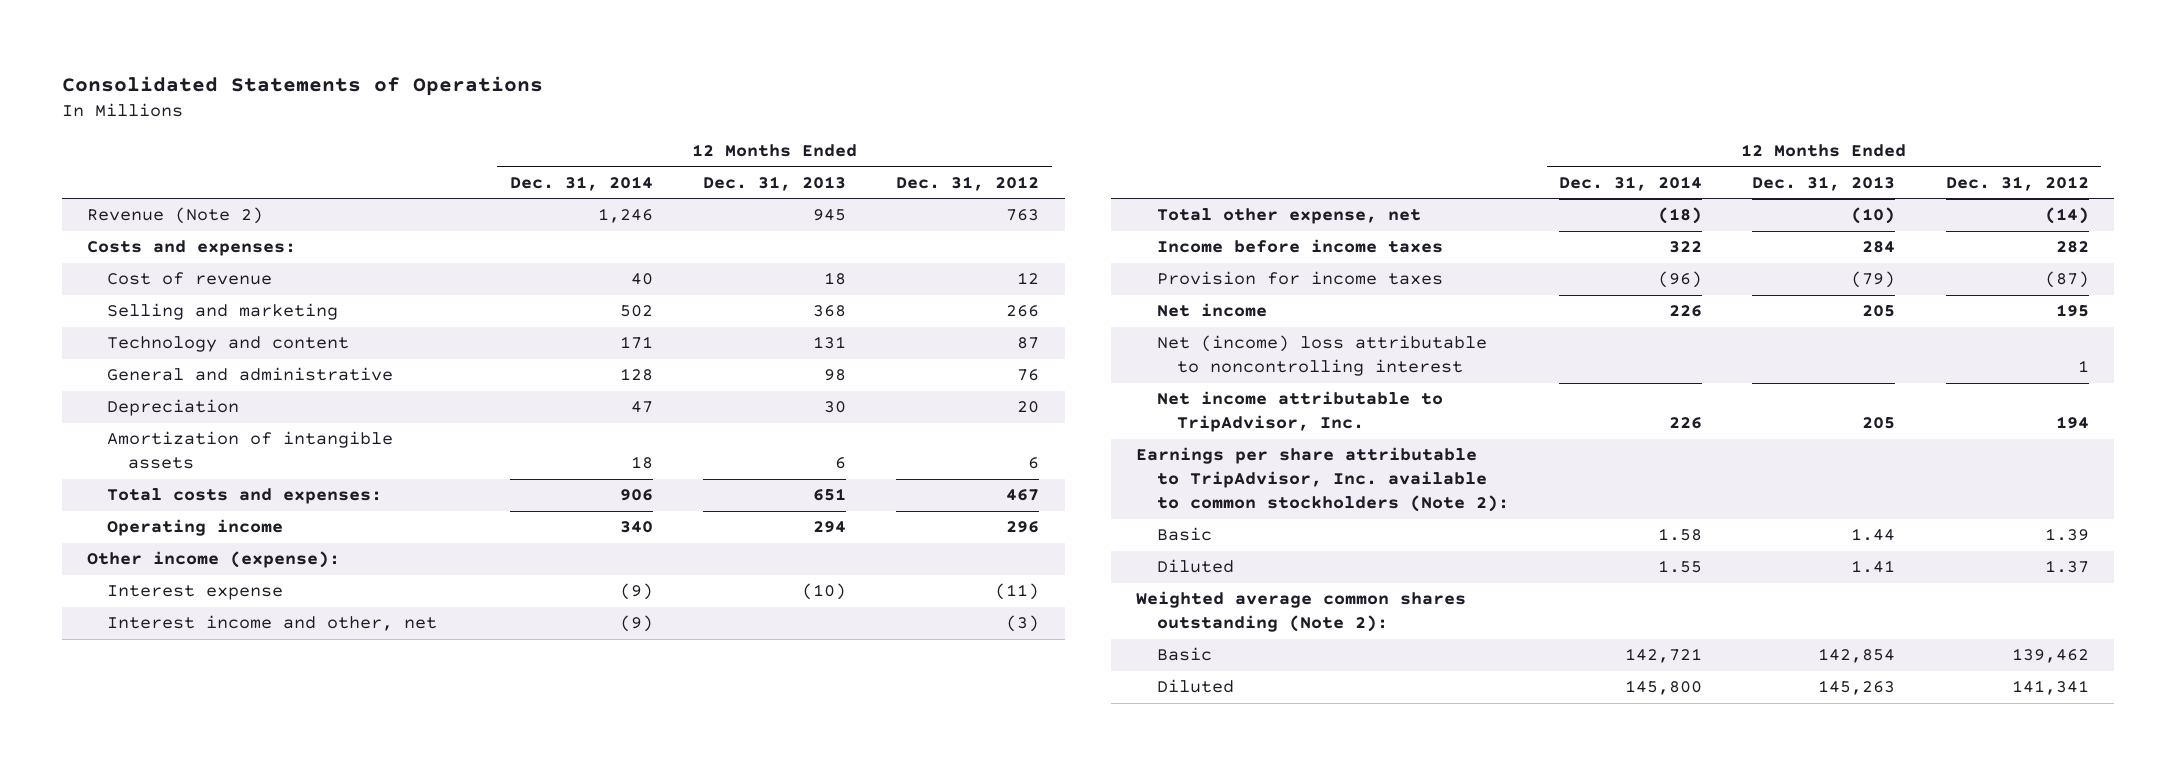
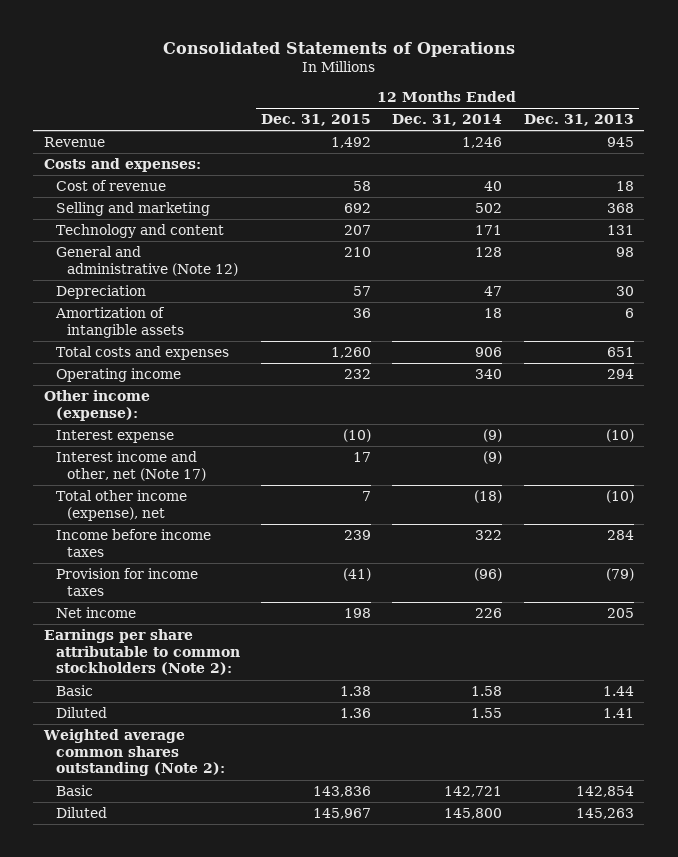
- | 12 Months Ended Dec. 31, 2014 | 12 Months Ended Dec. 31, 2013 | 12 Months Ended Dec. 31, 2012
+ | 12 Months Ended Dec. 31, 2015 | 12 Months Ended Dec. 31, 2014 | 12 Months Ended Dec. 31, 2013
- Revenue (Note 2) | 1,246 | 945 | 763
+ Revenue | 1,492 | 1,246 | 945
- General and administrative | 128 | 98 | 76
+ General and administrative (Note 12) | 210 | 128 | 98
- Total costs and expenses: | 906 | 651 | 467
+ Total costs and expenses | 1,260 | 906 | 651
- Interest income and other, net | (9) | | (3)
- Total other expense, net | (18) | (10) | (14)
+ Interest income and other, net (Note 17) | 17 | (9) |
+ Total other income (expense), net | 7 | (18) | (10)
- Net (income) loss attributable to noncontrolling interest | | | 1
- Net income attributable to TripAdvisor, Inc. | 226 | 205 | 194
- Earnings per share attributable to TripAdvisor, Inc. available to common stockholders (Note 2):
+ Earnings per share attributable to common stockholders (Note 2):

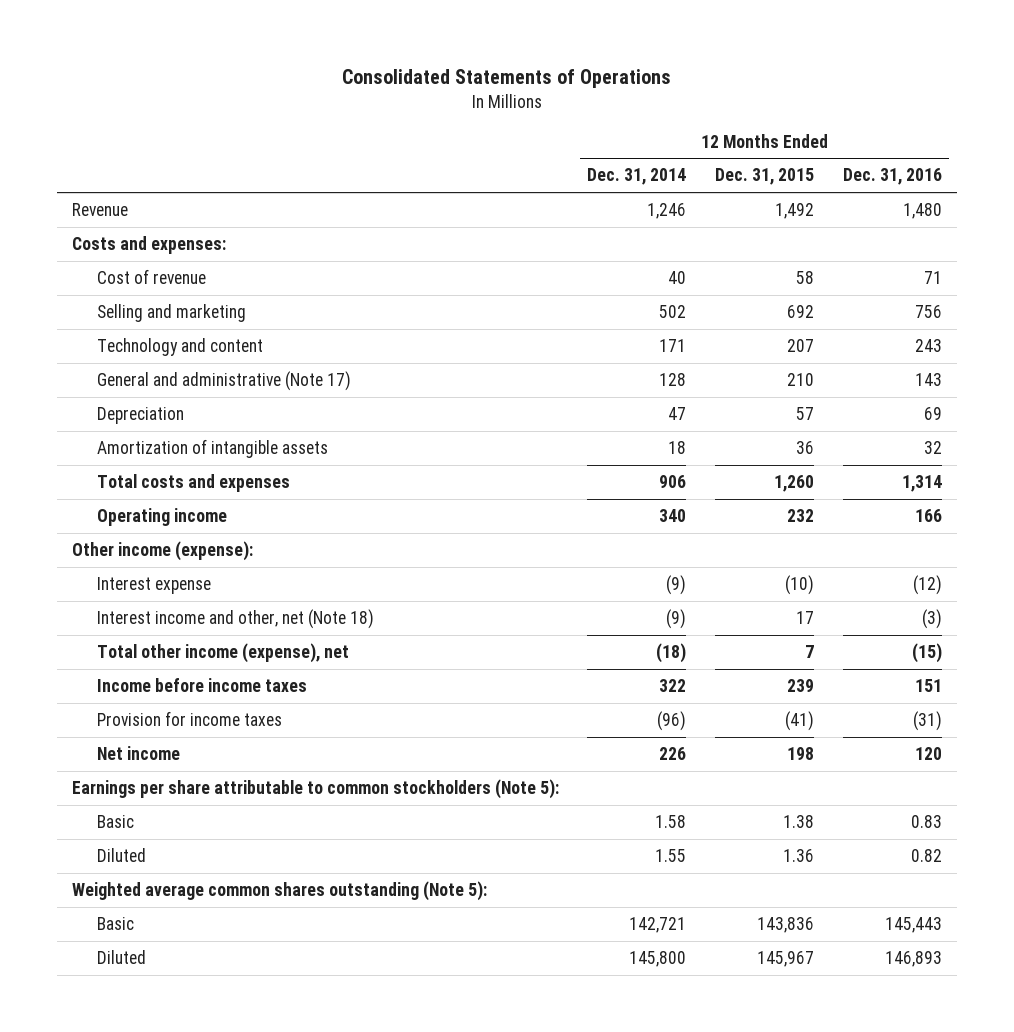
- | 12 Months Ended Dec. 31, 2015 | 12 Months Ended Dec. 31, 2014 | 12 Months Ended Dec. 31, 2013
+ | 12 Months Ended Dec. 31, 2014 | 12 Months Ended Dec. 31, 2015 | 12 Months Ended Dec. 31, 2016
- General and administrative (Note 12) | 210 | 128 | 98
+ General and administrative (Note 17) | 128 | 210 | 143
- Interest income and other, net (Note 17) | 17 | (9) |
+ Interest income and other, net (Note 18) | (9) | 17 | (3)
- Earnings per share attributable to common stockholders (Note 2):
+ Earnings per share attributable to common stockholders (Note 5):
- Weighted average common shares outstanding (Note 2):
+ Weighted average common shares outstanding (Note 5):

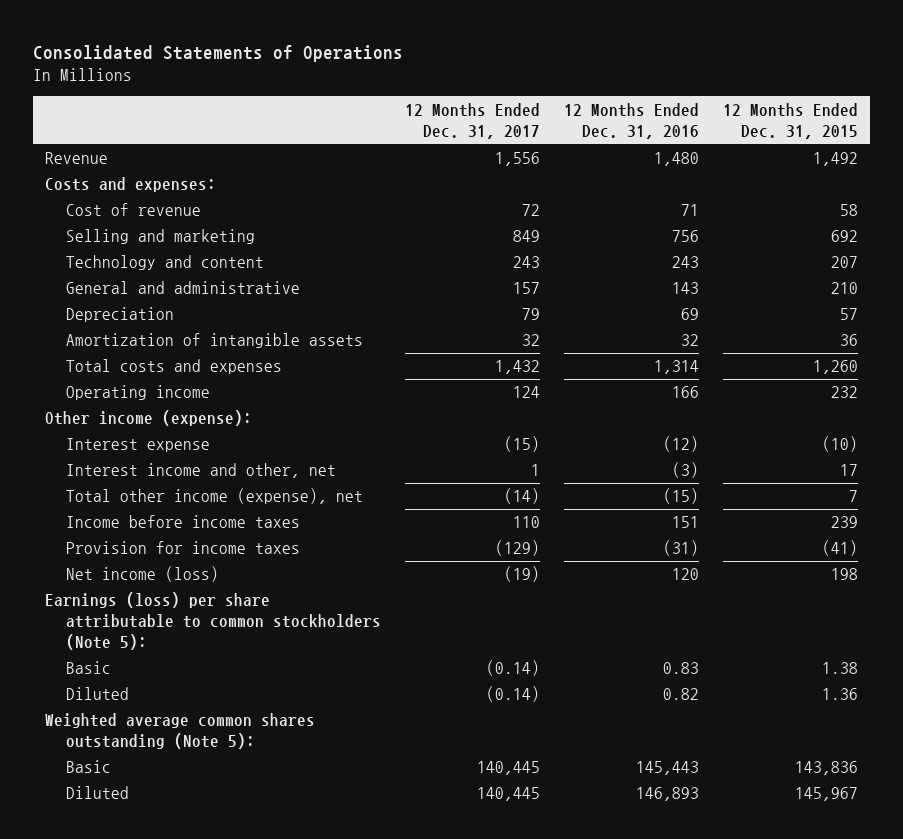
- | 12 Months Ended Dec. 31, 2014 | 12 Months Ended Dec. 31, 2015 | 12 Months Ended Dec. 31, 2016
+ | 12 Months Ended Dec. 31, 2017 | 12 Months Ended Dec. 31, 2016 | 12 Months Ended Dec. 31, 2015
- General and administrative (Note 17) | 128 | 210 | 143
+ General and administrative | 157 | 143 | 210
- Interest income and other, net (Note 18) | (9) | 17 | (3)
+ Interest income and other, net | 1 | (3) | 17
- Net income | 226 | 198 | 120
- Earnings per share attributable to common stockholders (Note 5):
+ Net income (loss) | (19) | 120 | 198
+ Earnings (loss) per share attributable to common stockholders (Note 5):

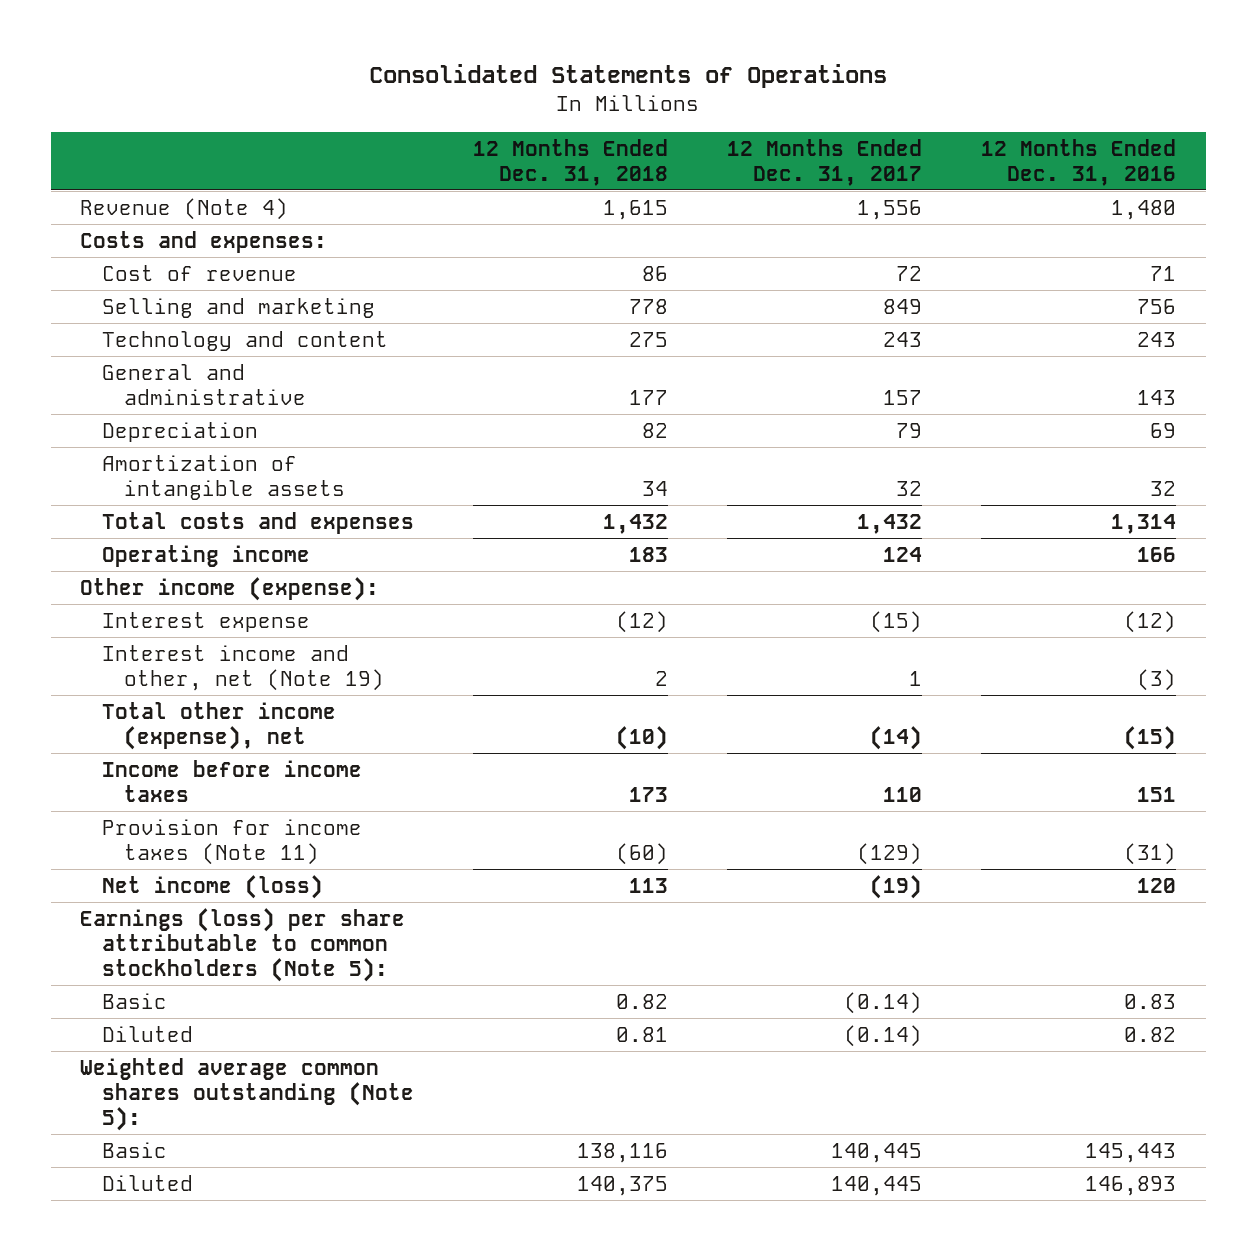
- | 12 Months Ended Dec. 31, 2017 | 12 Months Ended Dec. 31, 2016 | 12 Months Ended Dec. 31, 2015
+ | 12 Months Ended Dec. 31, 2018 | 12 Months Ended Dec. 31, 2017 | 12 Months Ended Dec. 31, 2016
- Revenue | 1,556 | 1,480 | 1,492
+ Revenue (Note 4) | 1,615 | 1,556 | 1,480
- Interest income and other, net | 1 | (3) | 17
+ Interest income and other, net (Note 19) | 2 | 1 | (3)
- Provision for income taxes | (129) | (31) | (41)
+ Provision for income taxes (Note 11) | (60) | (129) | (31)

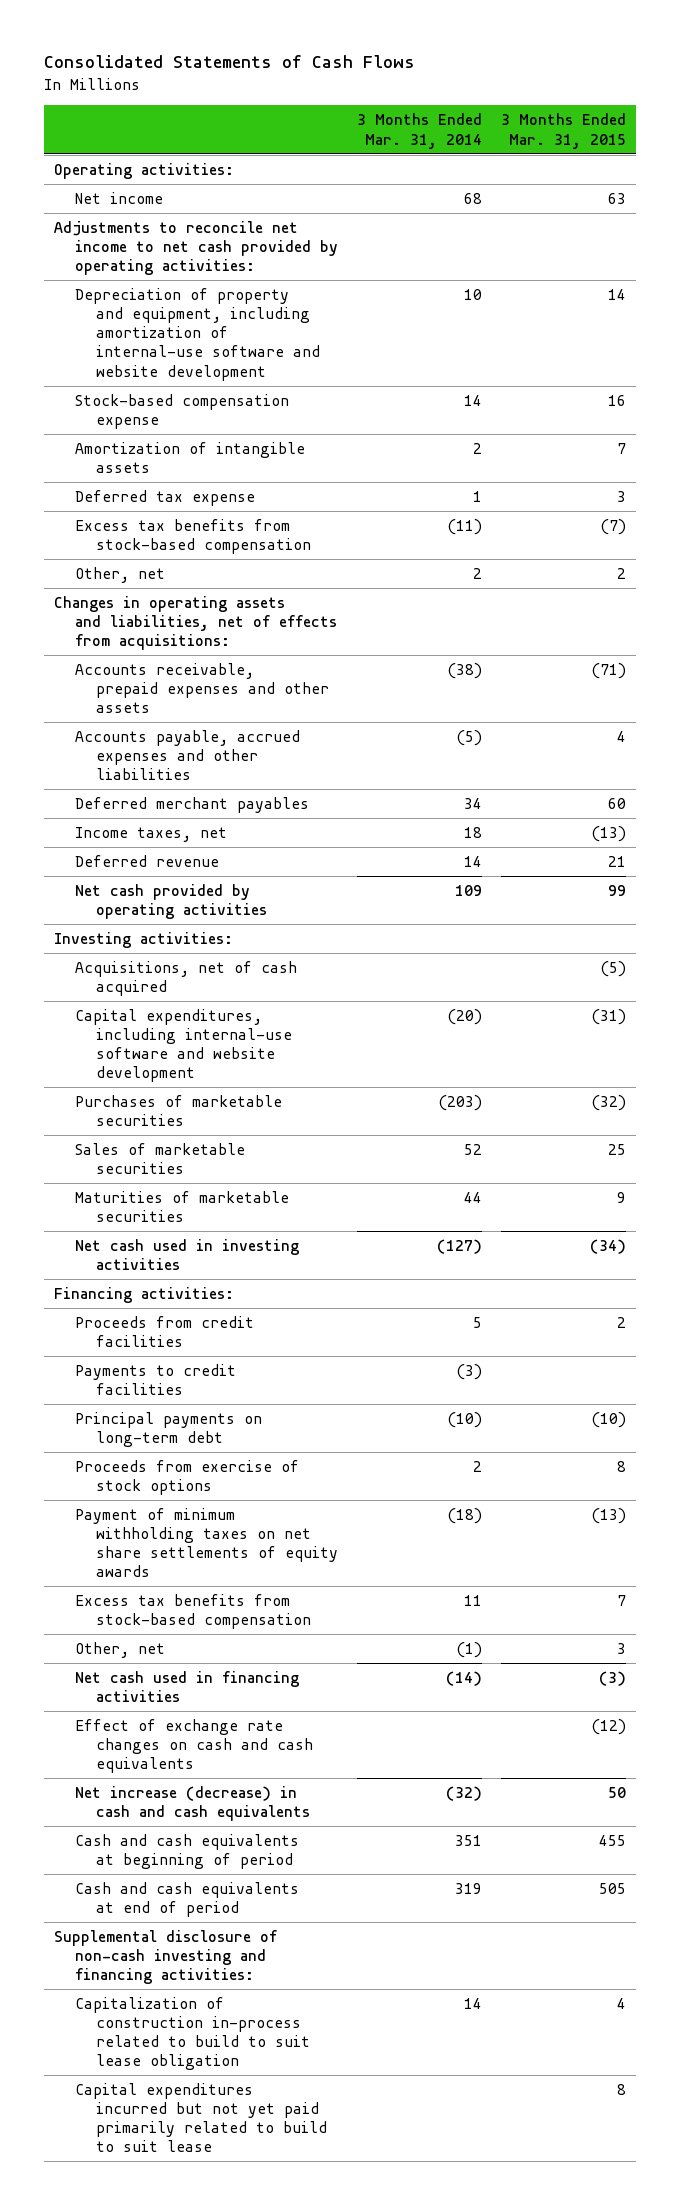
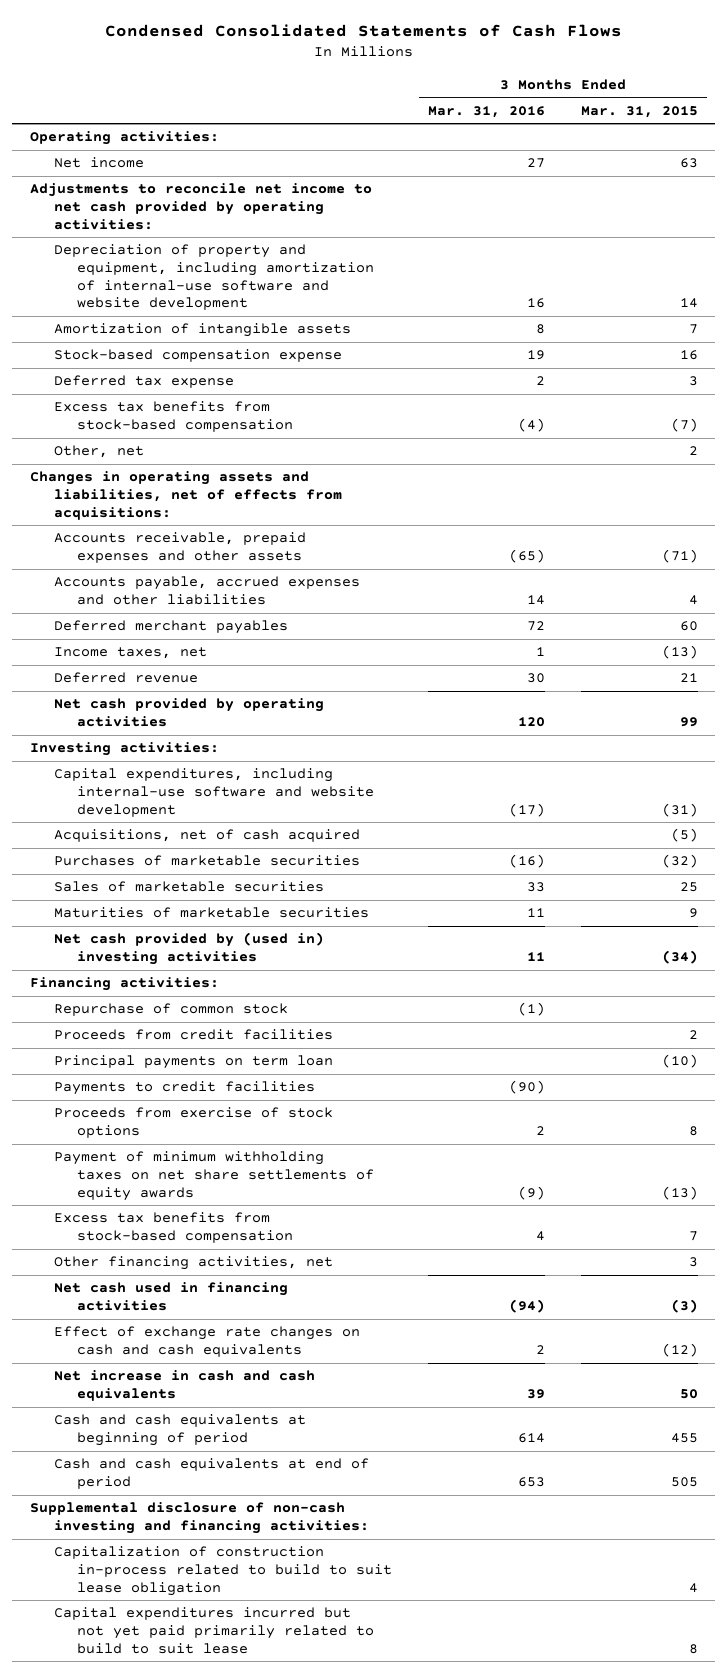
- Consolidated Statements of Cash Flows
+ Condensed Consolidated Statements of Cash Flows
- | 3 Months Ended Mar. 31, 2014 | 3 Months Ended Mar. 31, 2015
+ | 3 Months Ended Mar. 31, 2016 | 3 Months Ended Mar. 31, 2015
moved down: Stock-based compensation expense | 19 | 16
moved down: Acquisitions, net of cash acquired | | (5)
- Net cash used in investing activities | (127) | (34)
+ Net cash provided by (used in) investing activities | 11 | (34)
+ Repurchase of common stock | (1) |
+ Principal payments on term loan | | (10)
- Principal payments on long-term debt | (10) | (10)
- Other, net | (1) | 3
+ Other financing activities, net | | 3
- Net increase (decrease) in cash and cash equivalents | (32) | 50
+ Net increase in cash and cash equivalents | 39 | 50

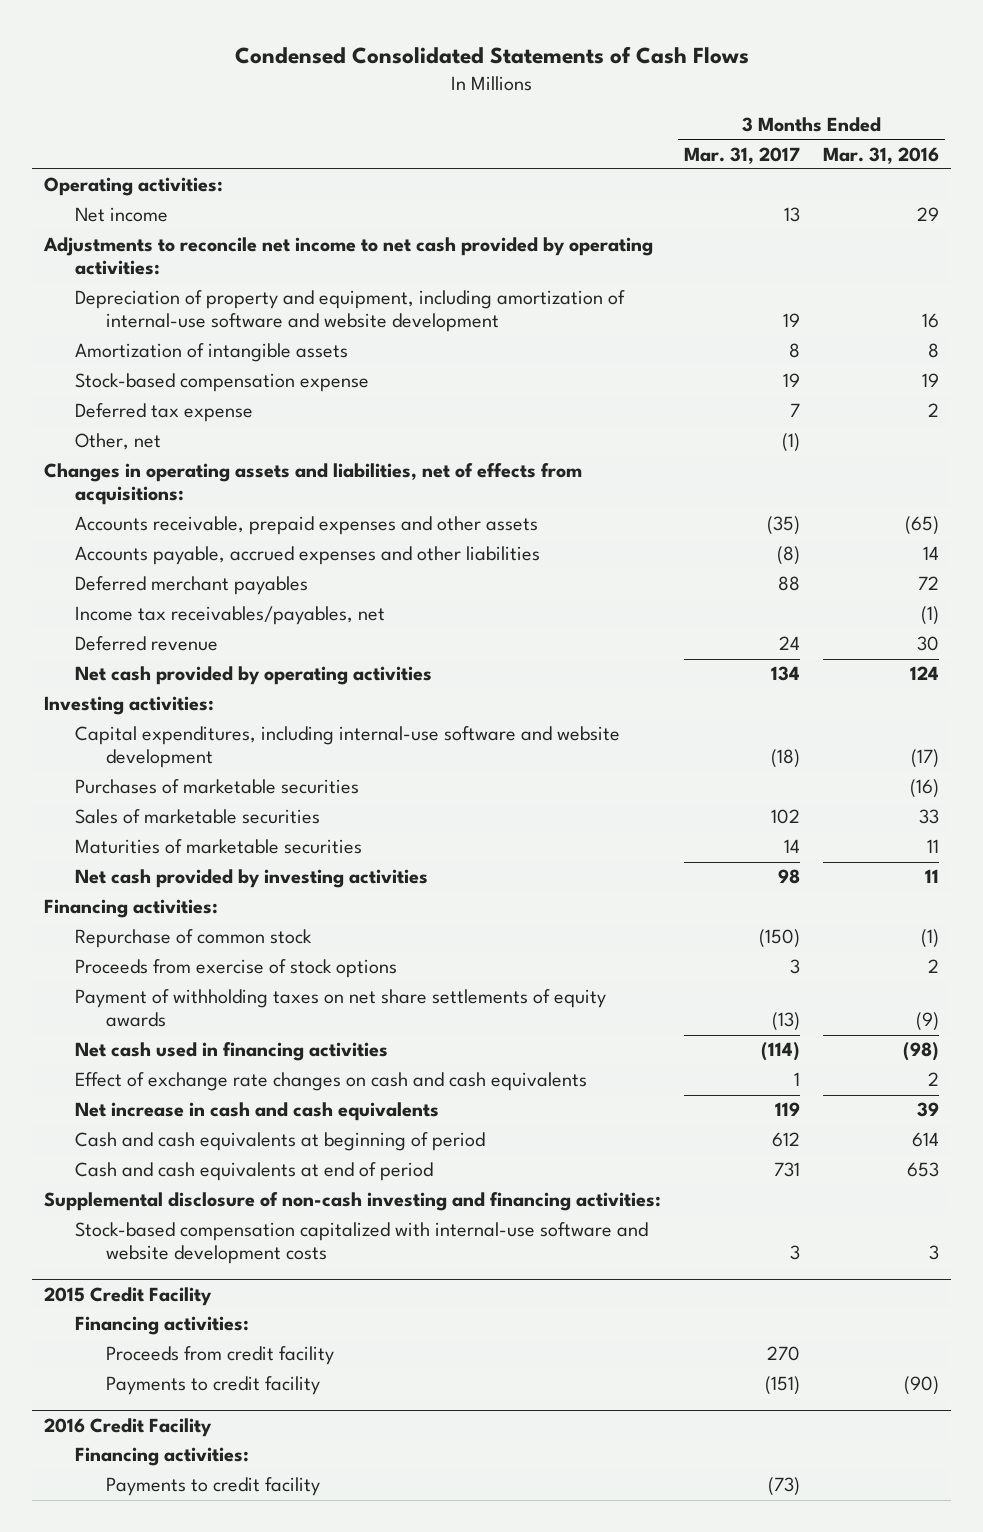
- | 3 Months Ended Mar. 31, 2016 | 3 Months Ended Mar. 31, 2015
+ | 3 Months Ended Mar. 31, 2017 | 3 Months Ended Mar. 31, 2016
- Net income | 27 | 63
+ Net income | 13 | 29
- Excess tax benefits from stock-based compensation | (4) | (7)
- Income taxes, net | 1 | (13)
+ Income tax receivables/payables, net | | (1)
- Net cash provided by operating activities | 120 | 99
+ Net cash provided by operating activities | 134 | 124
- Acquisitions, net of cash acquired | | (5)
- Net cash provided by (used in) investing activities | 11 | (34)
+ Net cash provided by investing activities | 98 | 11
- Proceeds from credit facilities | | 2
- Principal payments on term loan | | (10)
- Payments to credit facilities | (90) |
- Payment of minimum withholding taxes on net share settlements of equity awards | (9) | (13)
- Excess tax benefits from stock-based compensation | 4 | 7
- Other financing activities, net | | 3
- Net cash used in financing activities | (94) | (3)
+ Payment of withholding taxes on net share settlements of equity awards | (13) | (9)
+ Net cash used in financing activities | (114) | (98)
- Capitalization of construction in-process related to build to suit lease obligation | | 4
- Capital expenditures incurred but not yet paid primarily related to build to suit lease | | 8
+ Stock-based compensation capitalized with internal-use software and website development costs | 3 | 3
+ 2015 Credit Facility
+ Financing activities:
+ Proceeds from credit facility | 270 |
+ Payments to credit facility | (151) | (90)
+ 2016 Credit Facility
+ Financing activities:
+ Payments to credit facility | (73) |

